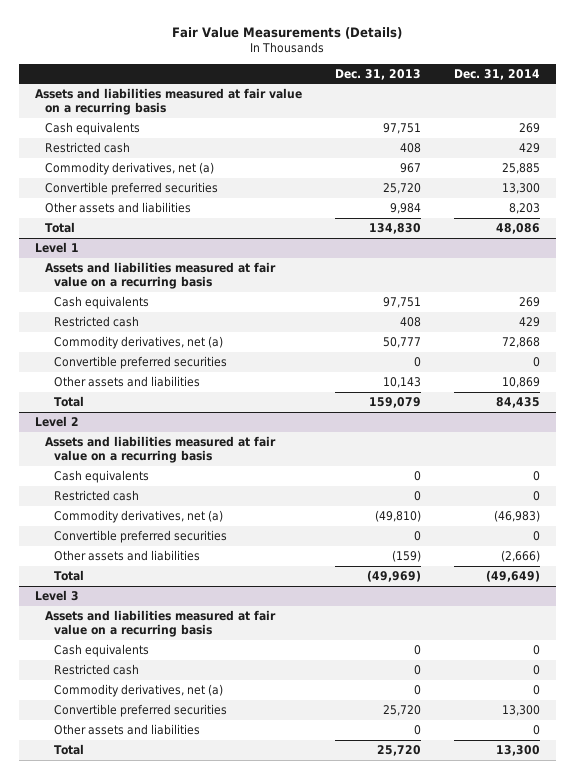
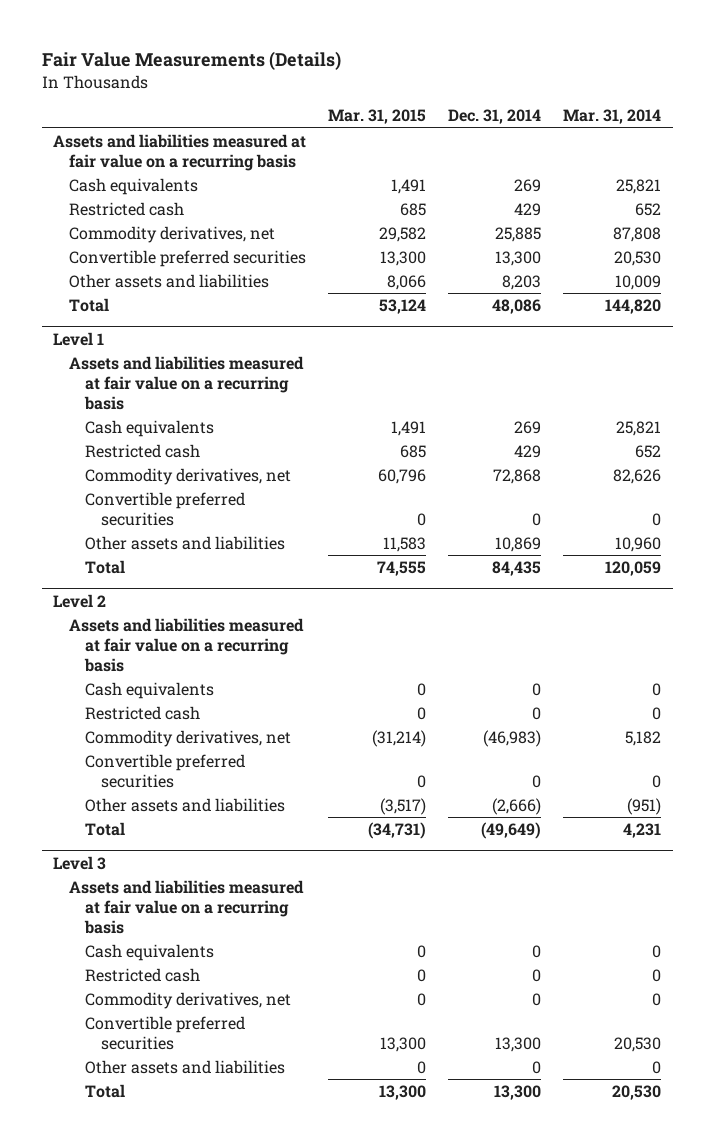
- | Dec. 31, 2013 | Dec. 31, 2014
+ | Mar. 31, 2015 | Dec. 31, 2014 | Mar. 31, 2014
- Commodity derivatives, net (a) | 967 | 25,885
+ Commodity derivatives, net | 29,582 | 25,885 | 87,808
@ Level 1
- Commodity derivatives, net (a) | 50,777 | 72,868
+ Commodity derivatives, net | 60,796 | 72,868 | 82,626
@ Level 2
- Commodity derivatives, net (a) | (49,810) | (46,983)
+ Commodity derivatives, net | (31,214) | (46,983) | 5,182
@ Level 3
- Commodity derivatives, net (a) | 0 | 0
+ Commodity derivatives, net | 0 | 0 | 0

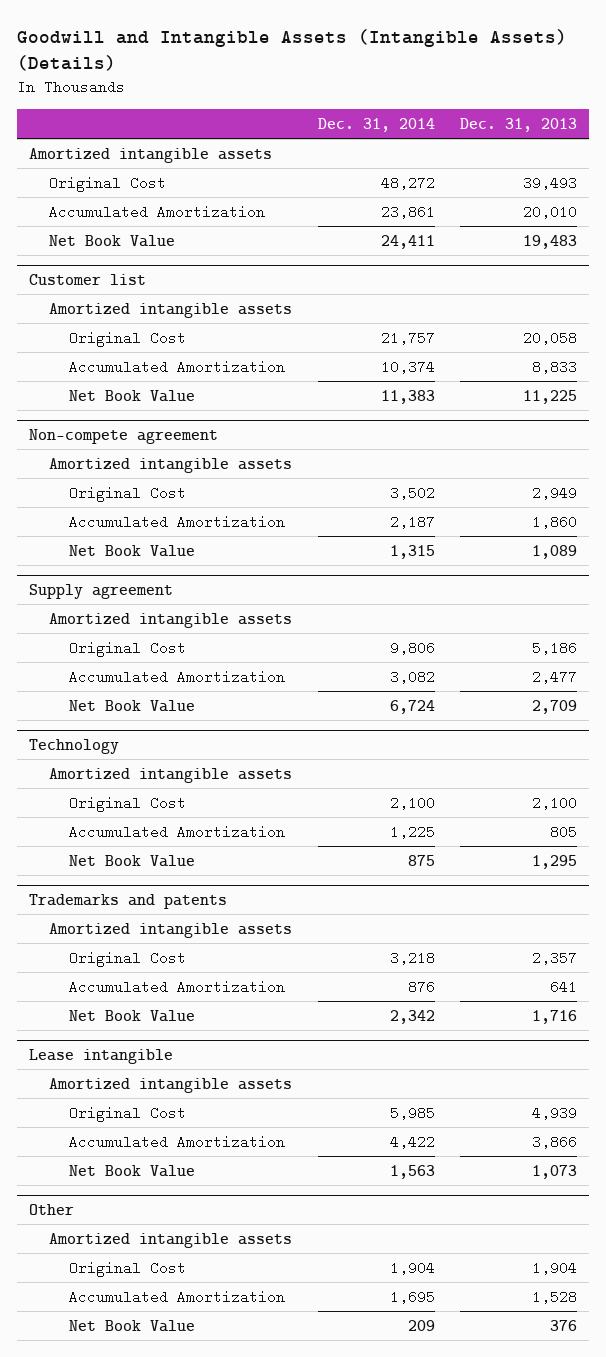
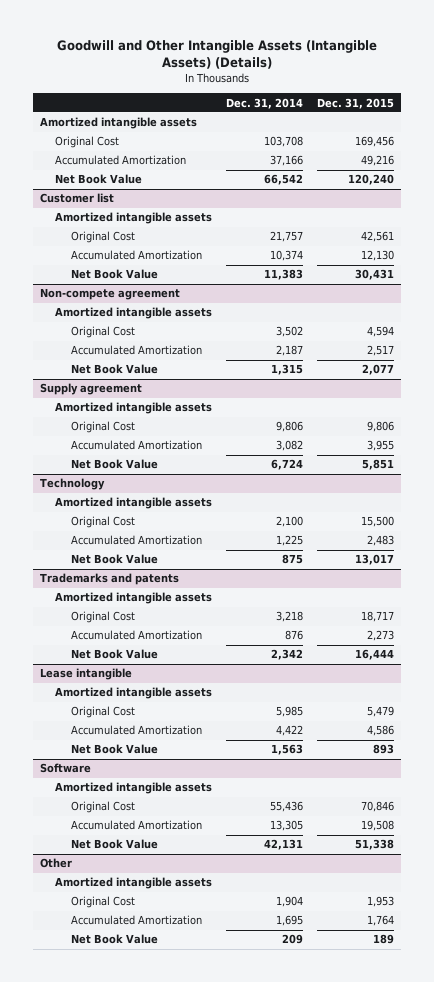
- Goodwill and Intangible Assets (Intangible Assets) (Details)
+ Goodwill and Other Intangible Assets (Intangible Assets) (Details)
- | Dec. 31, 2014 | Dec. 31, 2013
+ | Dec. 31, 2014 | Dec. 31, 2015
- Original Cost | 48,272 | 39,493
- Accumulated Amortization | 23,861 | 20,010
- Net Book Value | 24,411 | 19,483
+ Original Cost | 103,708 | 169,456
+ Accumulated Amortization | 37,166 | 49,216
+ Net Book Value | 66,542 | 120,240
+ Software
+ Amortized intangible assets
+ Original Cost | 55,436 | 70,846
+ Accumulated Amortization | 13,305 | 19,508
+ Net Book Value | 42,131 | 51,338

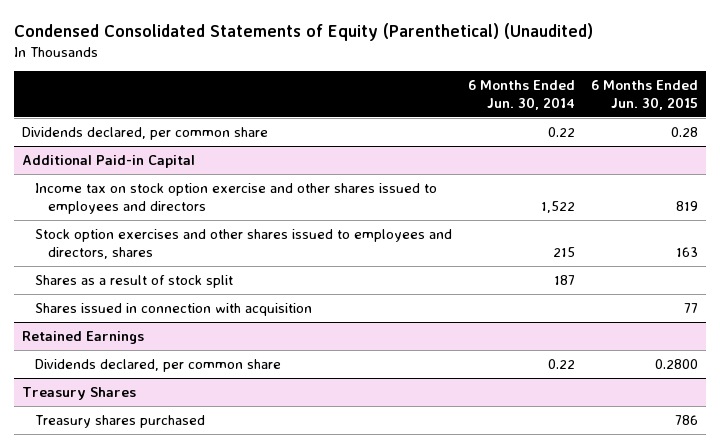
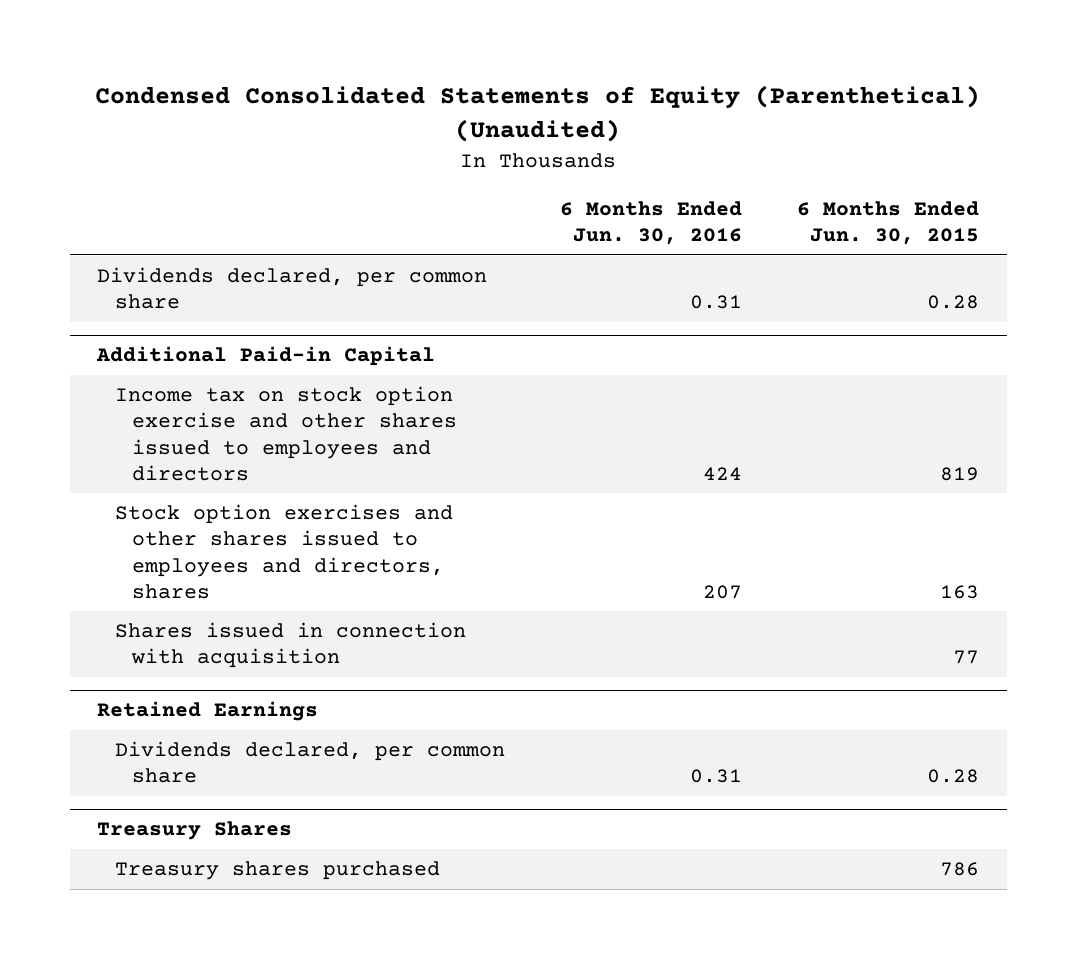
- | 6 Months Ended Jun. 30, 2014 | 6 Months Ended Jun. 30, 2015
+ | 6 Months Ended Jun. 30, 2016 | 6 Months Ended Jun. 30, 2015
@ Additional Paid-in Capital
- Shares as a result of stock split | 187 |
@ Retained Earnings
- Dividends declared, per common share | 0.22 | 0.2800
+ Dividends declared, per common share | 0.31 | 0.28

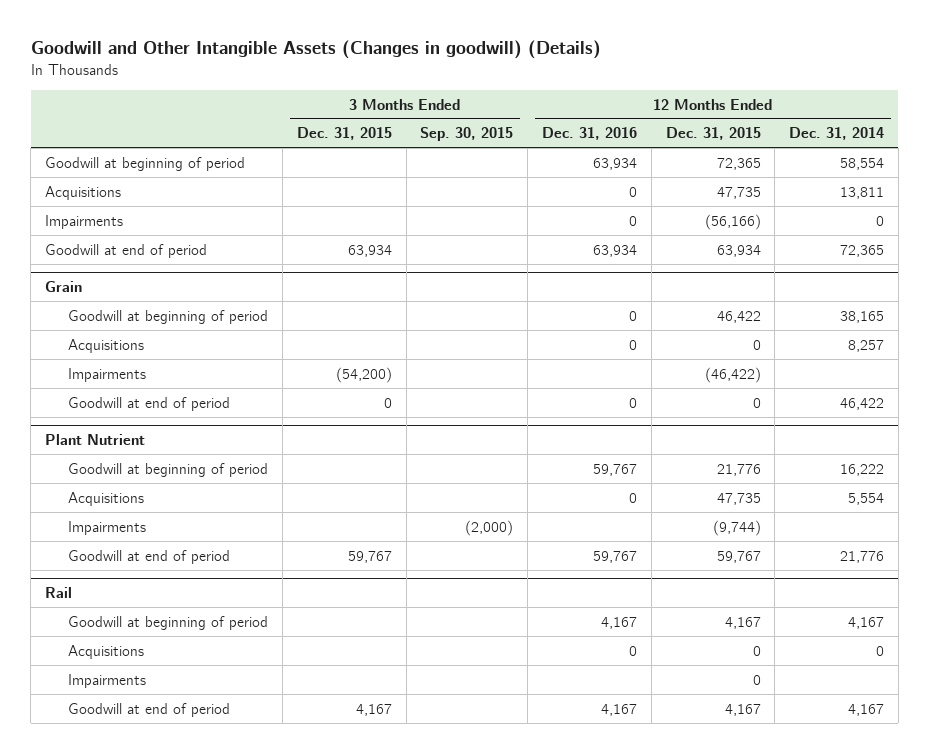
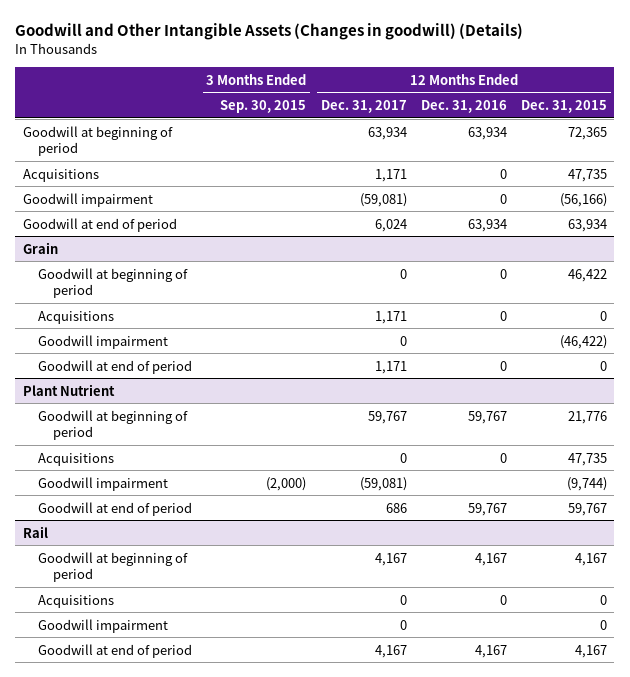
- | 3 Months Ended Dec. 31, 2015 | 3 Months Ended Sep. 30, 2015 | 12 Months Ended Dec. 31, 2016 | 12 Months Ended Dec. 31, 2015 | 12 Months Ended Dec. 31, 2014
+ | 3 Months Ended Sep. 30, 2015 | 12 Months Ended Dec. 31, 2017 | 12 Months Ended Dec. 31, 2016 | 12 Months Ended Dec. 31, 2015
- Impairments | | | 0 | (56,166) | 0
+ Goodwill impairment | | (59,081) | 0 | (56,166)
@ Grain
- Impairments | (54,200) | | | (46,422) |
+ Goodwill impairment | | 0 | | (46,422)
@ Plant Nutrient
- Impairments | | (2,000) | | (9,744) |
+ Goodwill impairment | (2,000) | (59,081) | | (9,744)
@ Rail
- Impairments | | | | 0 |
+ Goodwill impairment | | 0 | | 0

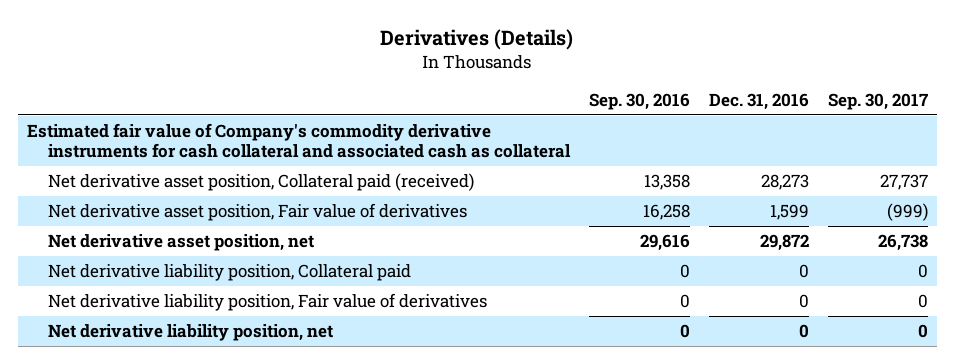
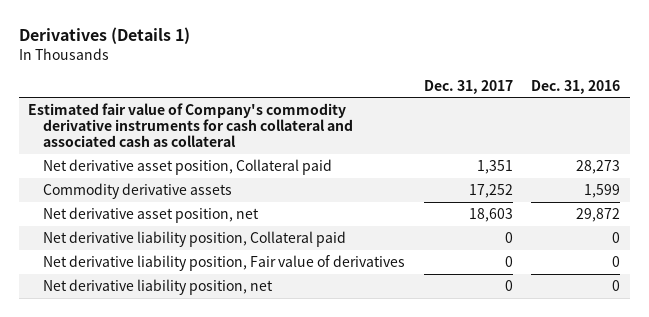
- Derivatives (Details)
+ Derivatives (Details 1)
- | Sep. 30, 2016 | Dec. 31, 2016 | Sep. 30, 2017
+ | Dec. 31, 2017 | Dec. 31, 2016
- Net derivative asset position, Collateral paid (received) | 13,358 | 28,273 | 27,737
- Net derivative asset position, Fair value of derivatives | 16,258 | 1,599 | (999)
+ Net derivative asset position, Collateral paid | 1,351 | 28,273
+ Commodity derivative assets | 17,252 | 1,599

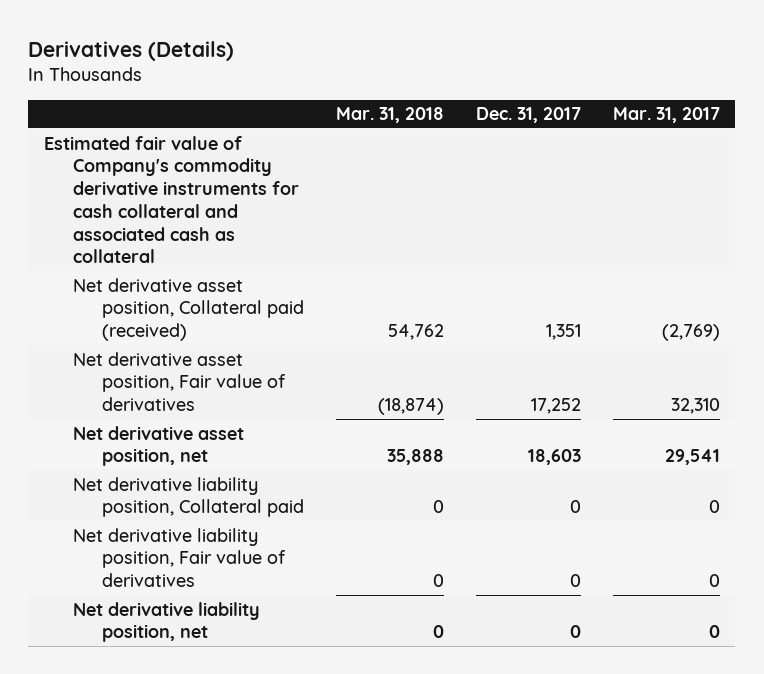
- Derivatives (Details 1)
+ Derivatives (Details)
- | Dec. 31, 2017 | Dec. 31, 2016
+ | Mar. 31, 2018 | Dec. 31, 2017 | Mar. 31, 2017
- Net derivative asset position, Collateral paid | 1,351 | 28,273
- Commodity derivative assets | 17,252 | 1,599
+ Net derivative asset position, Collateral paid (received) | 54,762 | 1,351 | (2,769)
+ Net derivative asset position, Fair value of derivatives | (18,874) | 17,252 | 32,310

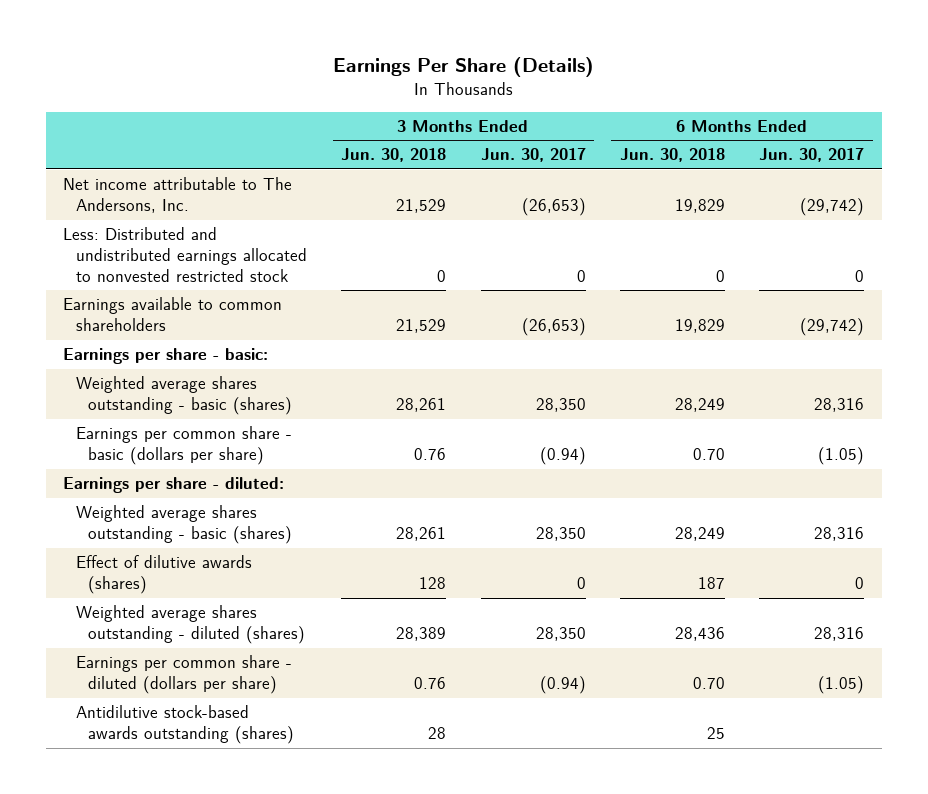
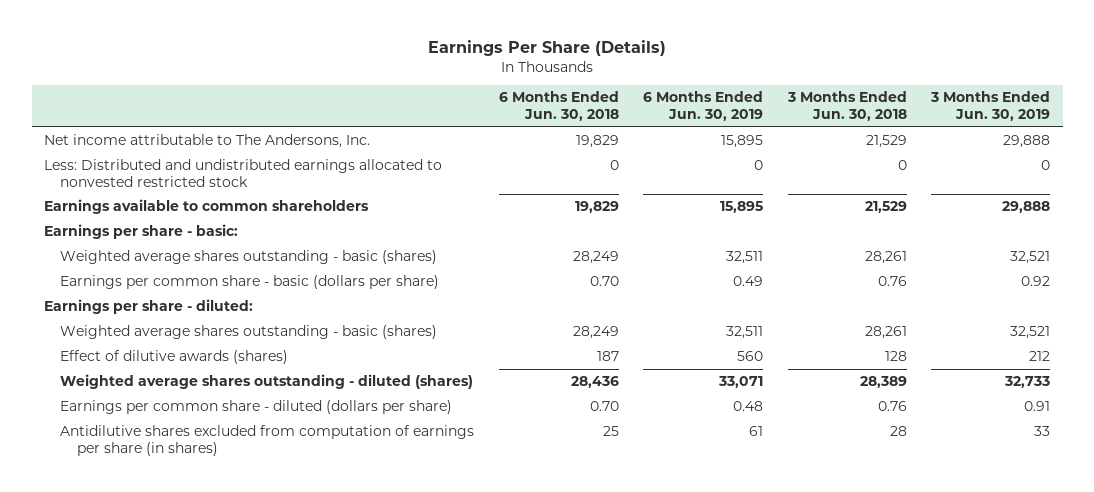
- | 3 Months Ended Jun. 30, 2018 | 3 Months Ended Jun. 30, 2017 | 6 Months Ended Jun. 30, 2018 | 6 Months Ended Jun. 30, 2017
+ | 6 Months Ended Jun. 30, 2018 | 6 Months Ended Jun. 30, 2019 | 3 Months Ended Jun. 30, 2018 | 3 Months Ended Jun. 30, 2019
- Antidilutive stock-based awards outstanding (shares) | 28 | | 25 |
+ Antidilutive shares excluded from computation of earnings per share (in shares) | 25 | 61 | 28 | 33

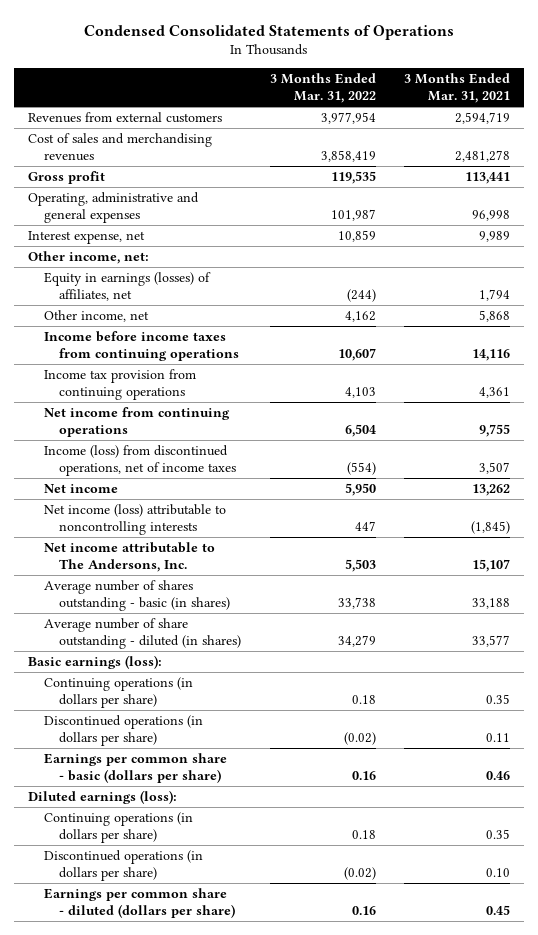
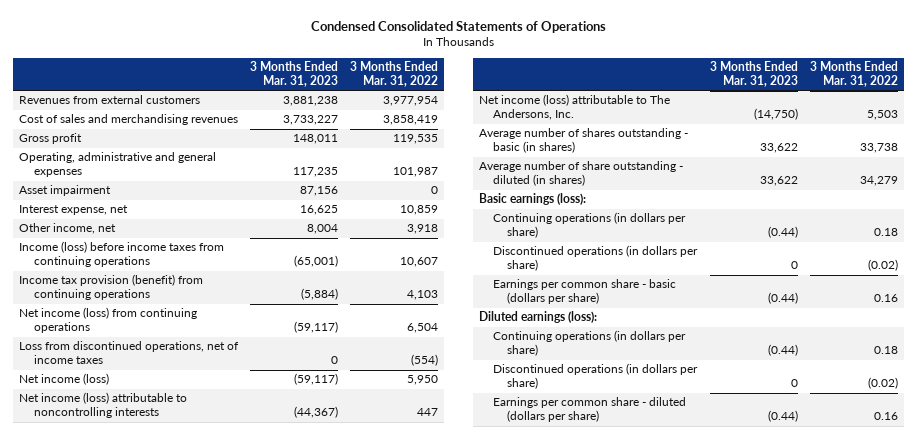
- | 3 Months Ended Mar. 31, 2022 | 3 Months Ended Mar. 31, 2021
+ | 3 Months Ended Mar. 31, 2023 | 3 Months Ended Mar. 31, 2022
+ Asset impairment | 87,156 | 0
- Other income, net:
- Equity in earnings (losses) of affiliates, net | (244) | 1,794
- Other income, net | 4,162 | 5,868
- Income before income taxes from continuing operations | 10,607 | 14,116
- Income tax provision from continuing operations | 4,103 | 4,361
- Net income from continuing operations | 6,504 | 9,755
- Income (loss) from discontinued operations, net of income taxes | (554) | 3,507
- Net income | 5,950 | 13,262
+ Other income, net | 8,004 | 3,918
+ Income (loss) before income taxes from continuing operations | (65,001) | 10,607
+ Income tax provision (benefit) from continuing operations | (5,884) | 4,103
+ Net income (loss) from continuing operations | (59,117) | 6,504
+ Loss from discontinued operations, net of income taxes | 0 | (554)
+ Net income (loss) | (59,117) | 5,950
- Net income attributable to The Andersons, Inc. | 5,503 | 15,107
+ Net income (loss) attributable to The Andersons, Inc. | (14,750) | 5,503

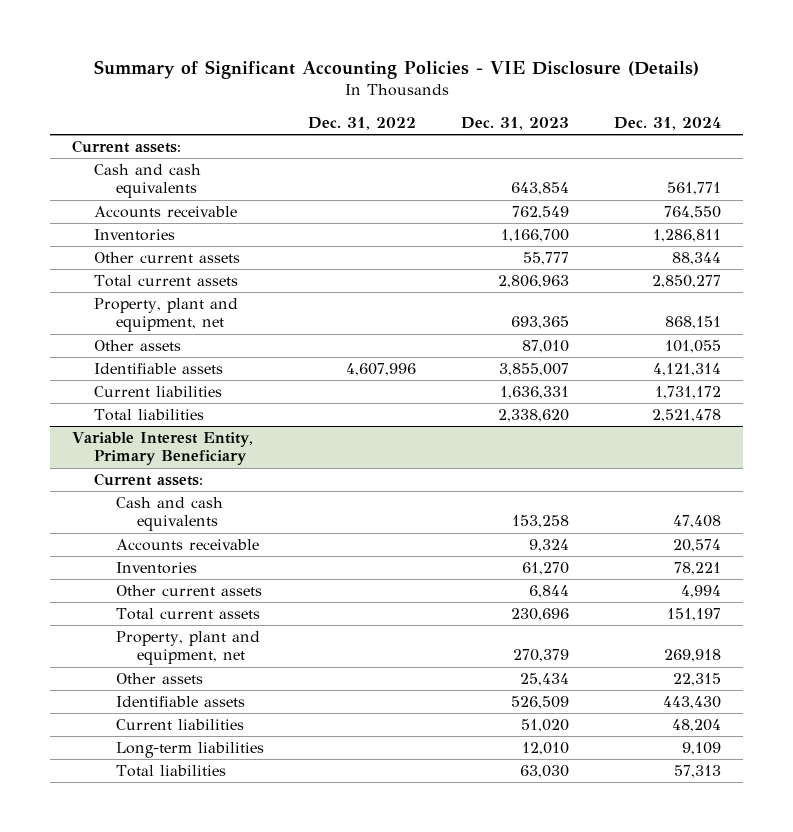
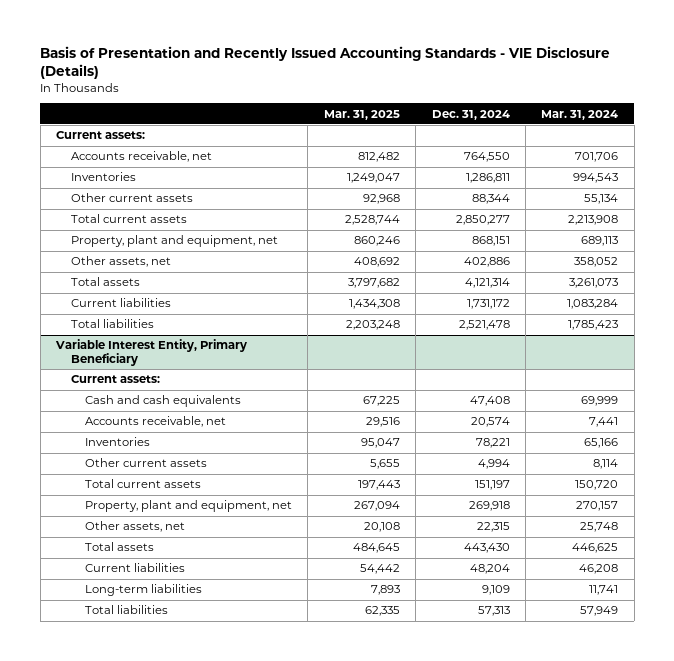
- Summary of Significant Accounting Policies - VIE Disclosure (Details)
+ Basis of Presentation and Recently Issued Accounting Standards - VIE Disclosure (Details)
- | Dec. 31, 2022 | Dec. 31, 2023 | Dec. 31, 2024
+ | Mar. 31, 2025 | Dec. 31, 2024 | Mar. 31, 2024
- Cash and cash equivalents | | 643,854 | 561,771
- Accounts receivable | | 762,549 | 764,550
+ Accounts receivable, net | 812,482 | 764,550 | 701,706
- Other assets | | 87,010 | 101,055
- Identifiable assets | 4,607,996 | 3,855,007 | 4,121,314
+ Other assets, net | 408,692 | 402,886 | 358,052
+ Total assets | 3,797,682 | 4,121,314 | 3,261,073
@ Variable Interest Entity, Primary Beneficiary
- Accounts receivable | | 9,324 | 20,574
+ Accounts receivable, net | 29,516 | 20,574 | 7,441
- Other assets | | 25,434 | 22,315
- Identifiable assets | | 526,509 | 443,430
+ Other assets, net | 20,108 | 22,315 | 25,748
+ Total assets | 484,645 | 443,430 | 446,625

